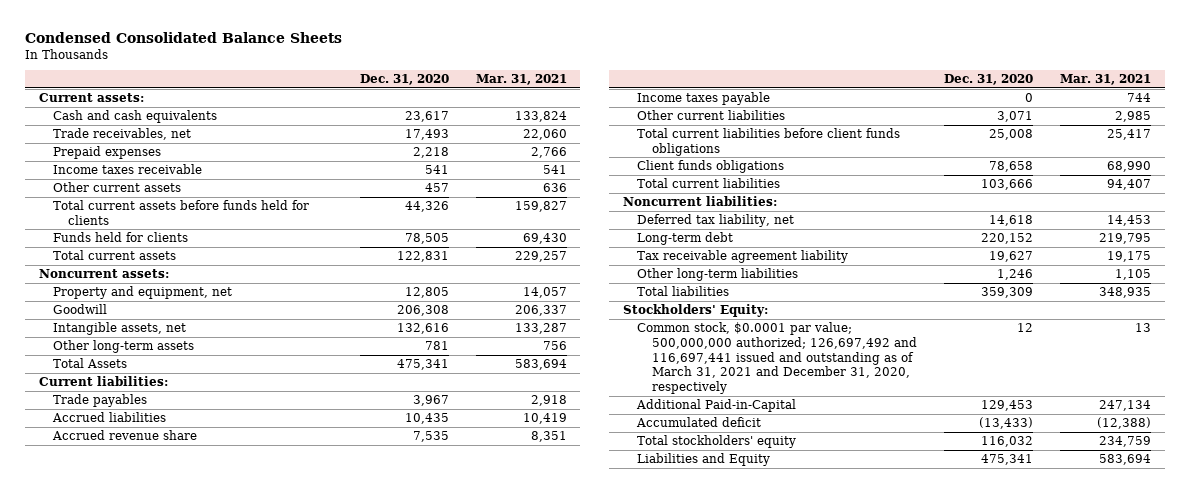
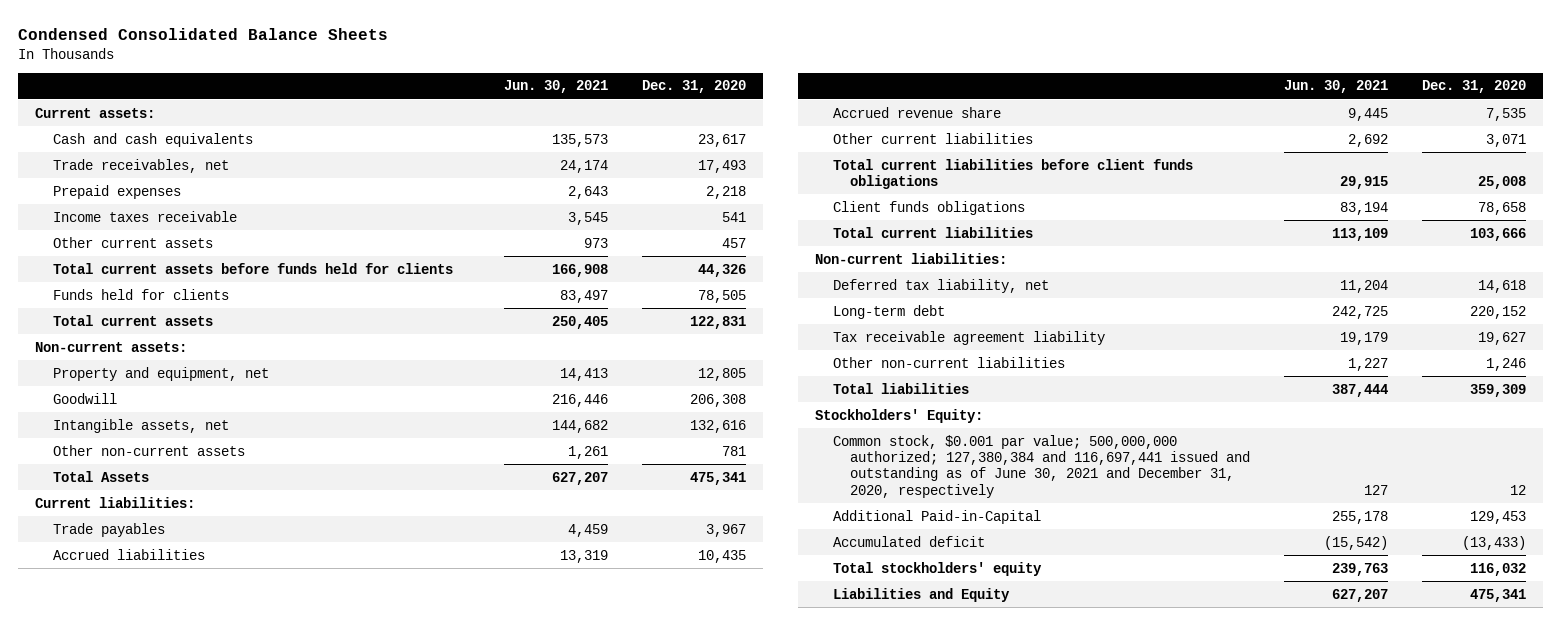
- | Dec. 31, 2020 | Mar. 31, 2021
+ | Jun. 30, 2021 | Dec. 31, 2020
- Noncurrent assets:
+ Non-current assets:
- Other long-term assets | 781 | 756
+ Other non-current assets | 1,261 | 781
- Income taxes payable | 0 | 744
- Noncurrent liabilities:
+ Non-current liabilities:
- Other long-term liabilities | 1,246 | 1,105
+ Other non-current liabilities | 1,227 | 1,246
- Common stock, $0.0001 par value; 500,000,000 authorized; 126,697,492 and 116,697,441 issued and outstanding as of March 31, 2021 and December 31, 2020, respectively | 12 | 13
+ Common stock, $0.001 par value; 500,000,000 authorized; 127,380,384 and 116,697,441 issued and outstanding as of June 30, 2021 and December 31, 2020, respectively | 127 | 12

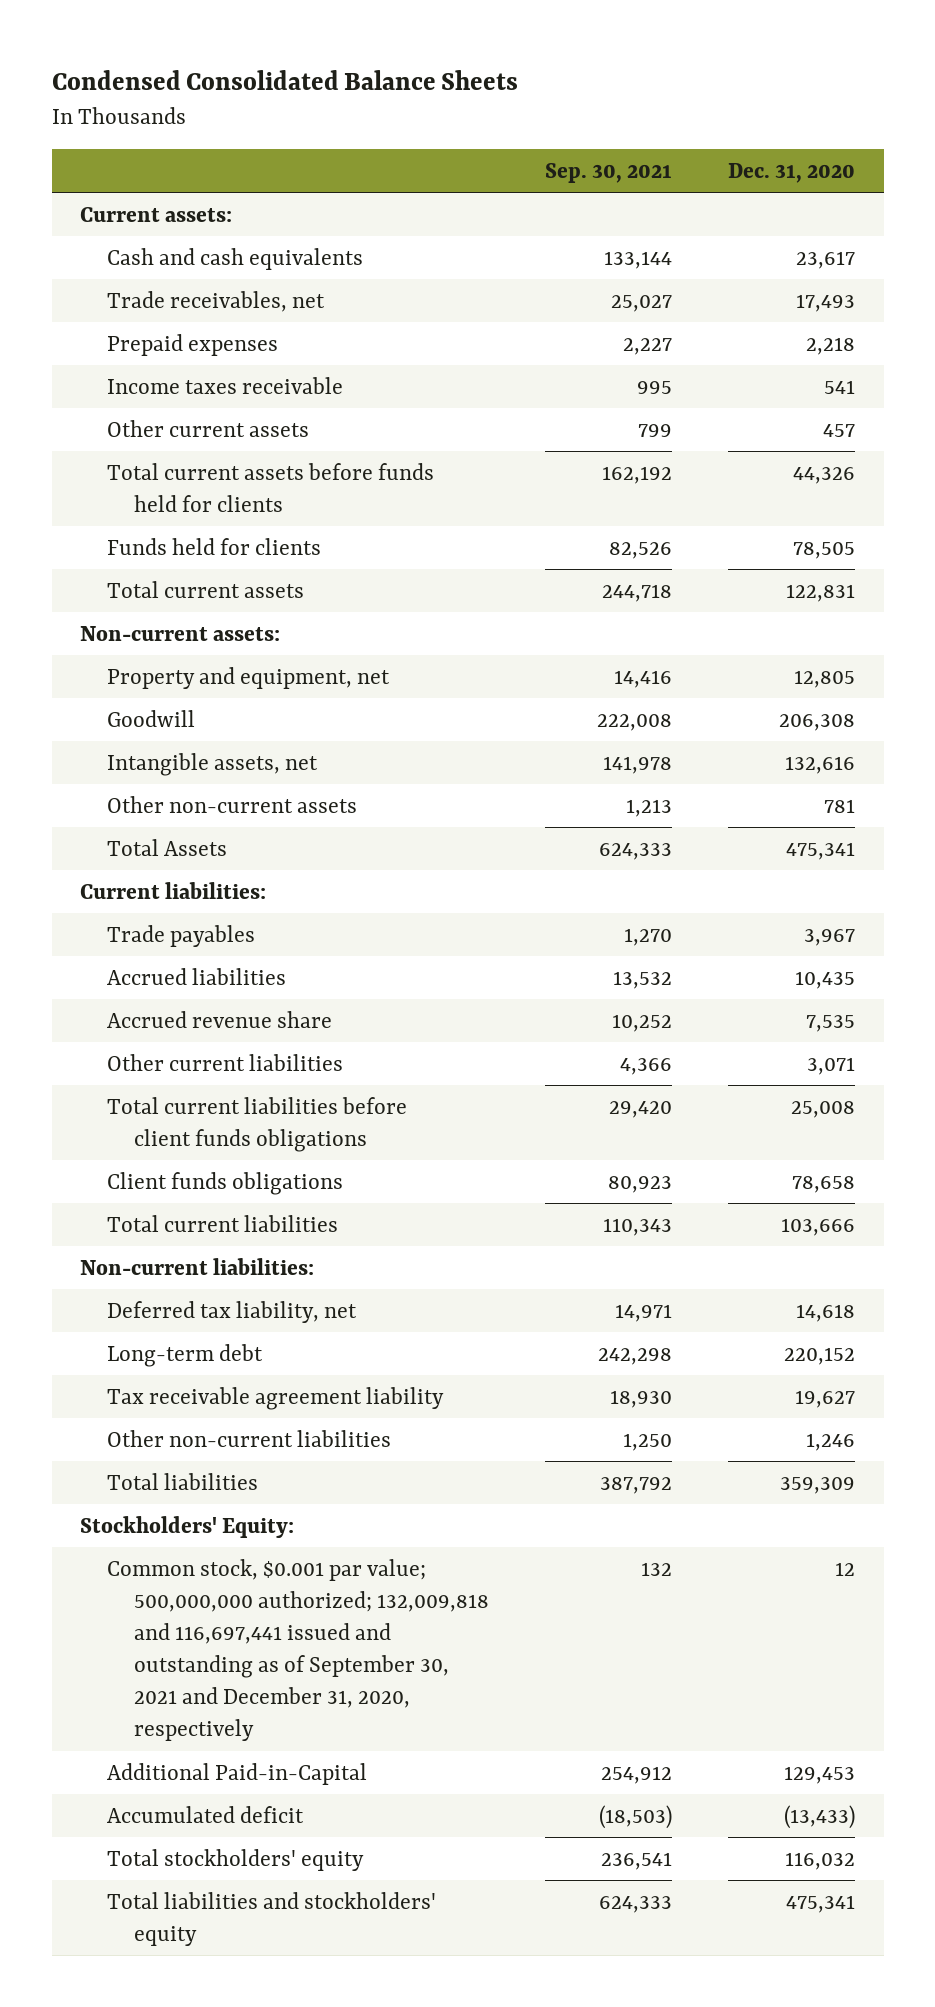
- | Jun. 30, 2021 | Dec. 31, 2020
+ | Sep. 30, 2021 | Dec. 31, 2020
- Common stock, $0.001 par value; 500,000,000 authorized; 127,380,384 and 116,697,441 issued and outstanding as of June 30, 2021 and December 31, 2020, respectively | 127 | 12
+ Common stock, $0.001 par value; 500,000,000 authorized; 132,009,818 and 116,697,441 issued and outstanding as of September 30, 2021 and December 31, 2020, respectively | 132 | 12
- Liabilities and Equity | 627,207 | 475,341
+ Total liabilities and stockholders' equity | 624,333 | 475,341

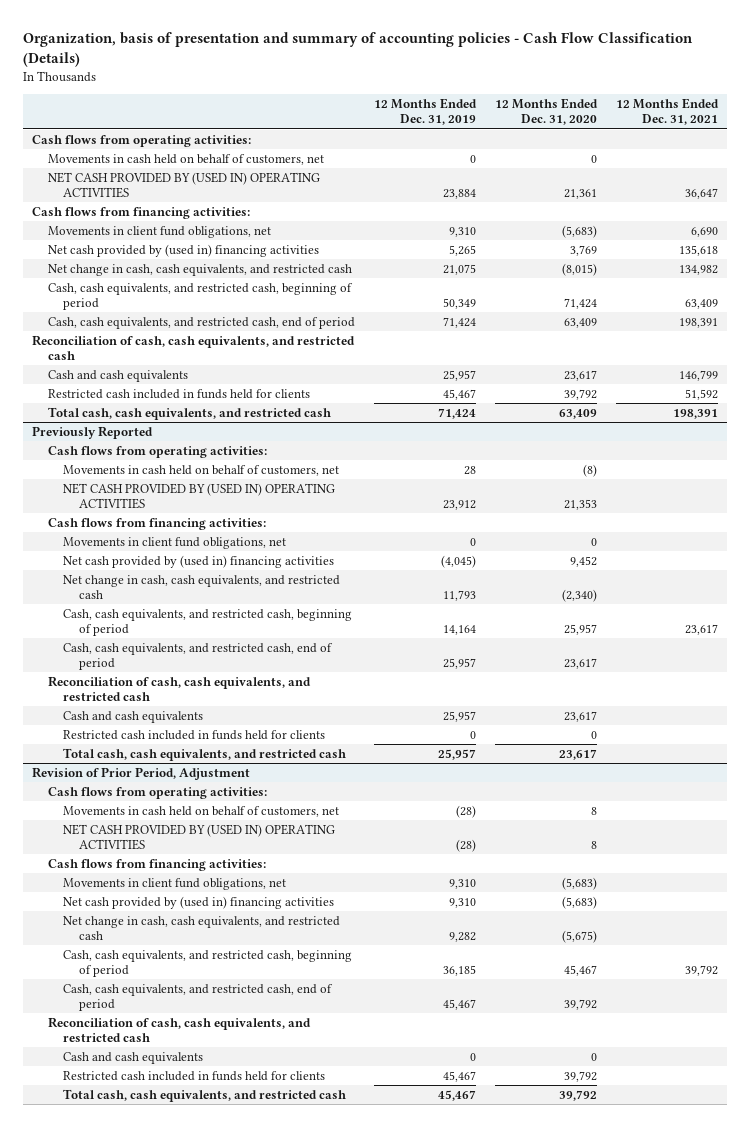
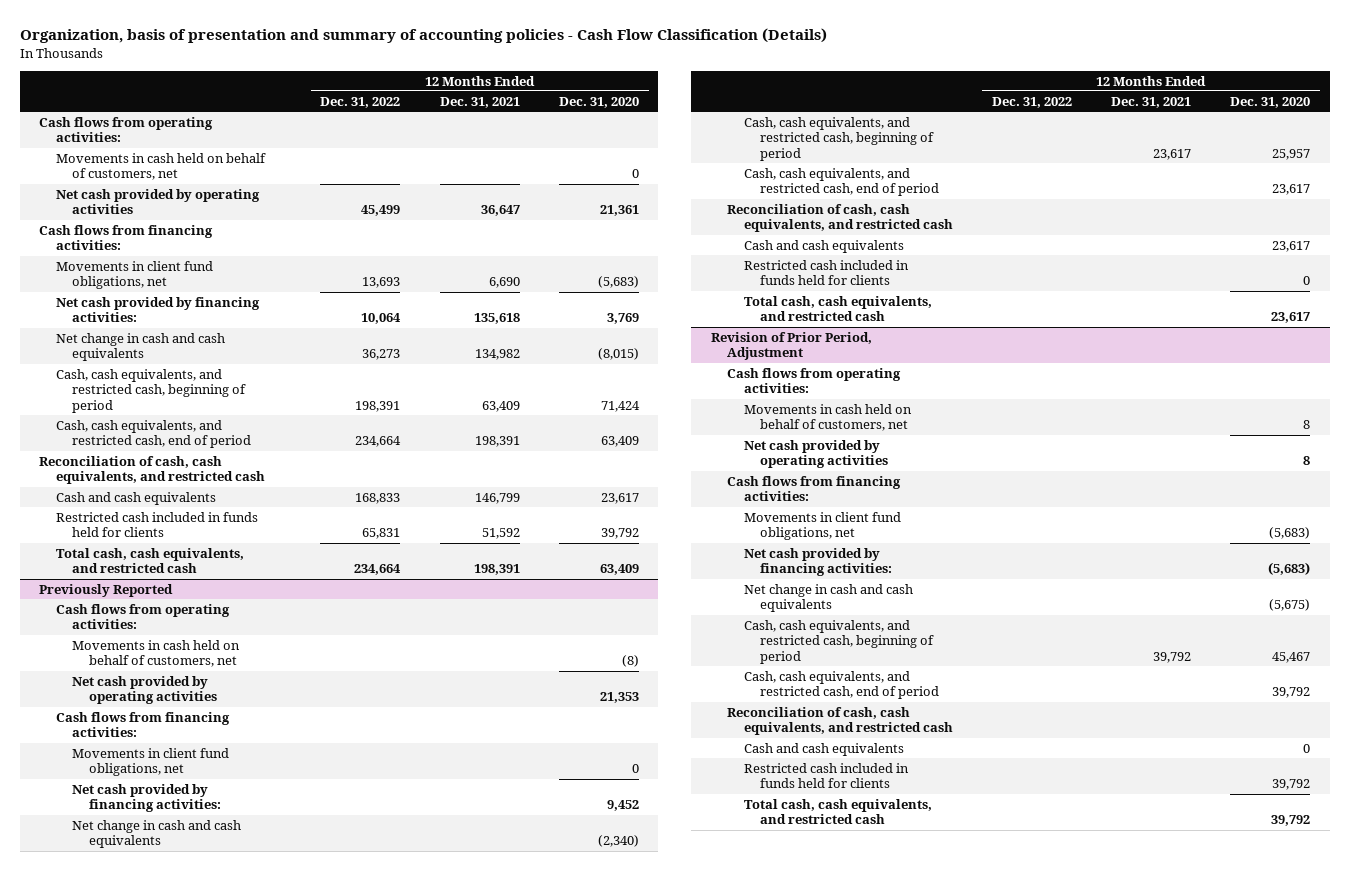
- | 12 Months Ended Dec. 31, 2019 | 12 Months Ended Dec. 31, 2020 | 12 Months Ended Dec. 31, 2021
+ | 12 Months Ended Dec. 31, 2022 | 12 Months Ended Dec. 31, 2021 | 12 Months Ended Dec. 31, 2020
- NET CASH PROVIDED BY (USED IN) OPERATING ACTIVITIES | 23,884 | 21,361 | 36,647
+ Net cash provided by operating activities | 45,499 | 36,647 | 21,361
- Net cash provided by (used in) financing activities | 5,265 | 3,769 | 135,618
- Net change in cash, cash equivalents, and restricted cash | 21,075 | (8,015) | 134,982
+ Net cash provided by financing activities: | 10,064 | 135,618 | 3,769
+ Net change in cash and cash equivalents | 36,273 | 134,982 | (8,015)
@ Previously Reported
- NET CASH PROVIDED BY (USED IN) OPERATING ACTIVITIES | 23,912 | 21,353 |
+ Net cash provided by operating activities | | | 21,353
- Net cash provided by (used in) financing activities | (4,045) | 9,452 |
- Net change in cash, cash equivalents, and restricted cash | 11,793 | (2,340) |
+ Net cash provided by financing activities: | | | 9,452
+ Net change in cash and cash equivalents | | | (2,340)
@ Revision of Prior Period, Adjustment
- NET CASH PROVIDED BY (USED IN) OPERATING ACTIVITIES | (28) | 8 |
+ Net cash provided by operating activities | | | 8
- Net cash provided by (used in) financing activities | 9,310 | (5,683) |
- Net change in cash, cash equivalents, and restricted cash | 9,282 | (5,675) |
+ Net cash provided by financing activities: | | | (5,683)
+ Net change in cash and cash equivalents | | | (5,675)

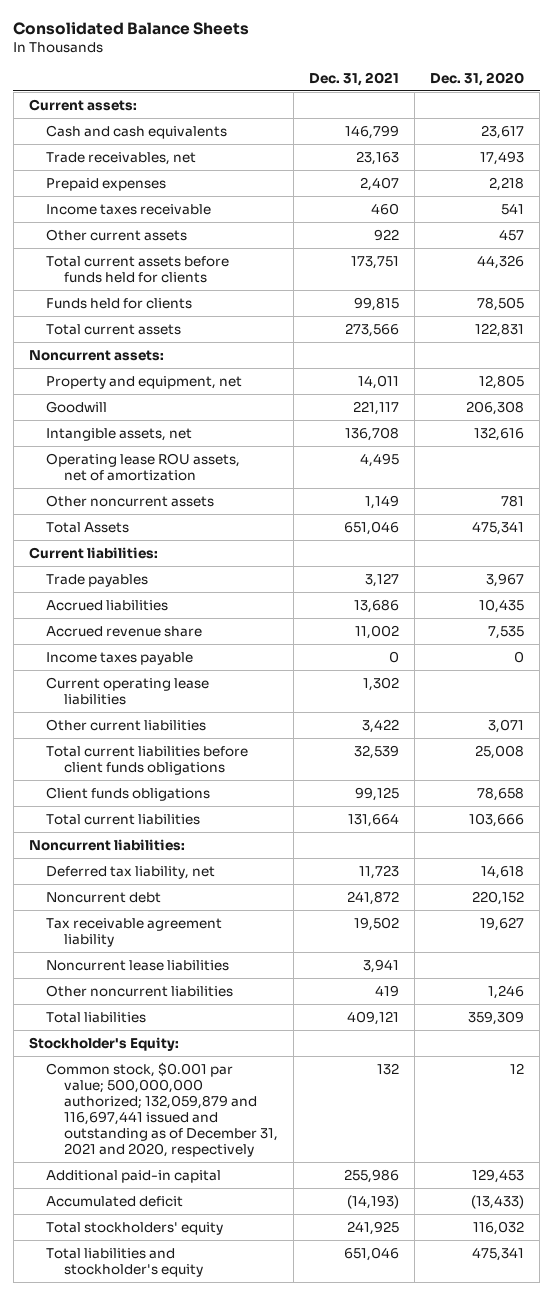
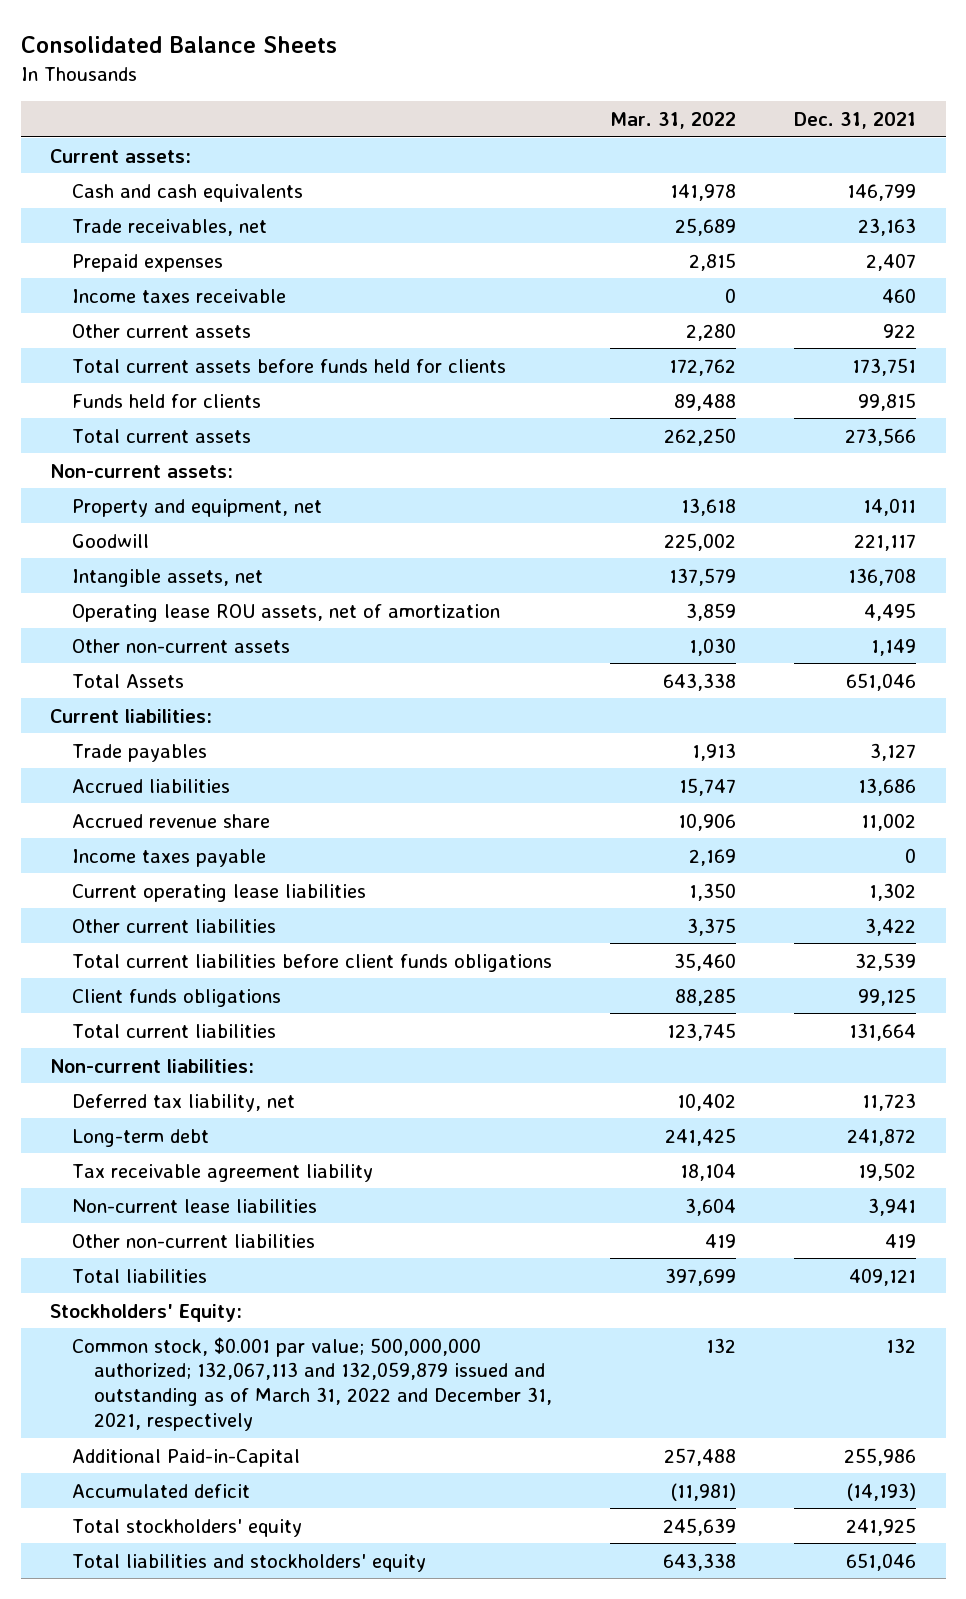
- | Dec. 31, 2021 | Dec. 31, 2020
+ | Mar. 31, 2022 | Dec. 31, 2021
- Noncurrent assets:
+ Non-current assets:
- Other noncurrent assets | 1,149 | 781
+ Other non-current assets | 1,030 | 1,149
- Noncurrent liabilities:
+ Non-current liabilities:
- Noncurrent debt | 241,872 | 220,152
+ Long-term debt | 241,425 | 241,872
- Noncurrent lease liabilities | 3,941 |
- Other noncurrent liabilities | 419 | 1,246
+ Non-current lease liabilities | 3,604 | 3,941
+ Other non-current liabilities | 419 | 419
- Stockholder's Equity:
- Common stock, $0.001 par value; 500,000,000 authorized; 132,059,879 and 116,697,441 issued and outstanding as of December 31, 2021 and 2020, respectively | 132 | 12
- Additional paid-in capital | 255,986 | 129,453
+ Stockholders' Equity:
+ Common stock, $0.001 par value; 500,000,000 authorized; 132,067,113 and 132,059,879 issued and outstanding as of March 31, 2022 and December 31, 2021, respectively | 132 | 132
+ Additional Paid-in-Capital | 257,488 | 255,986
- Total liabilities and stockholder's equity | 651,046 | 475,341
+ Total liabilities and stockholders' equity | 643,338 | 651,046

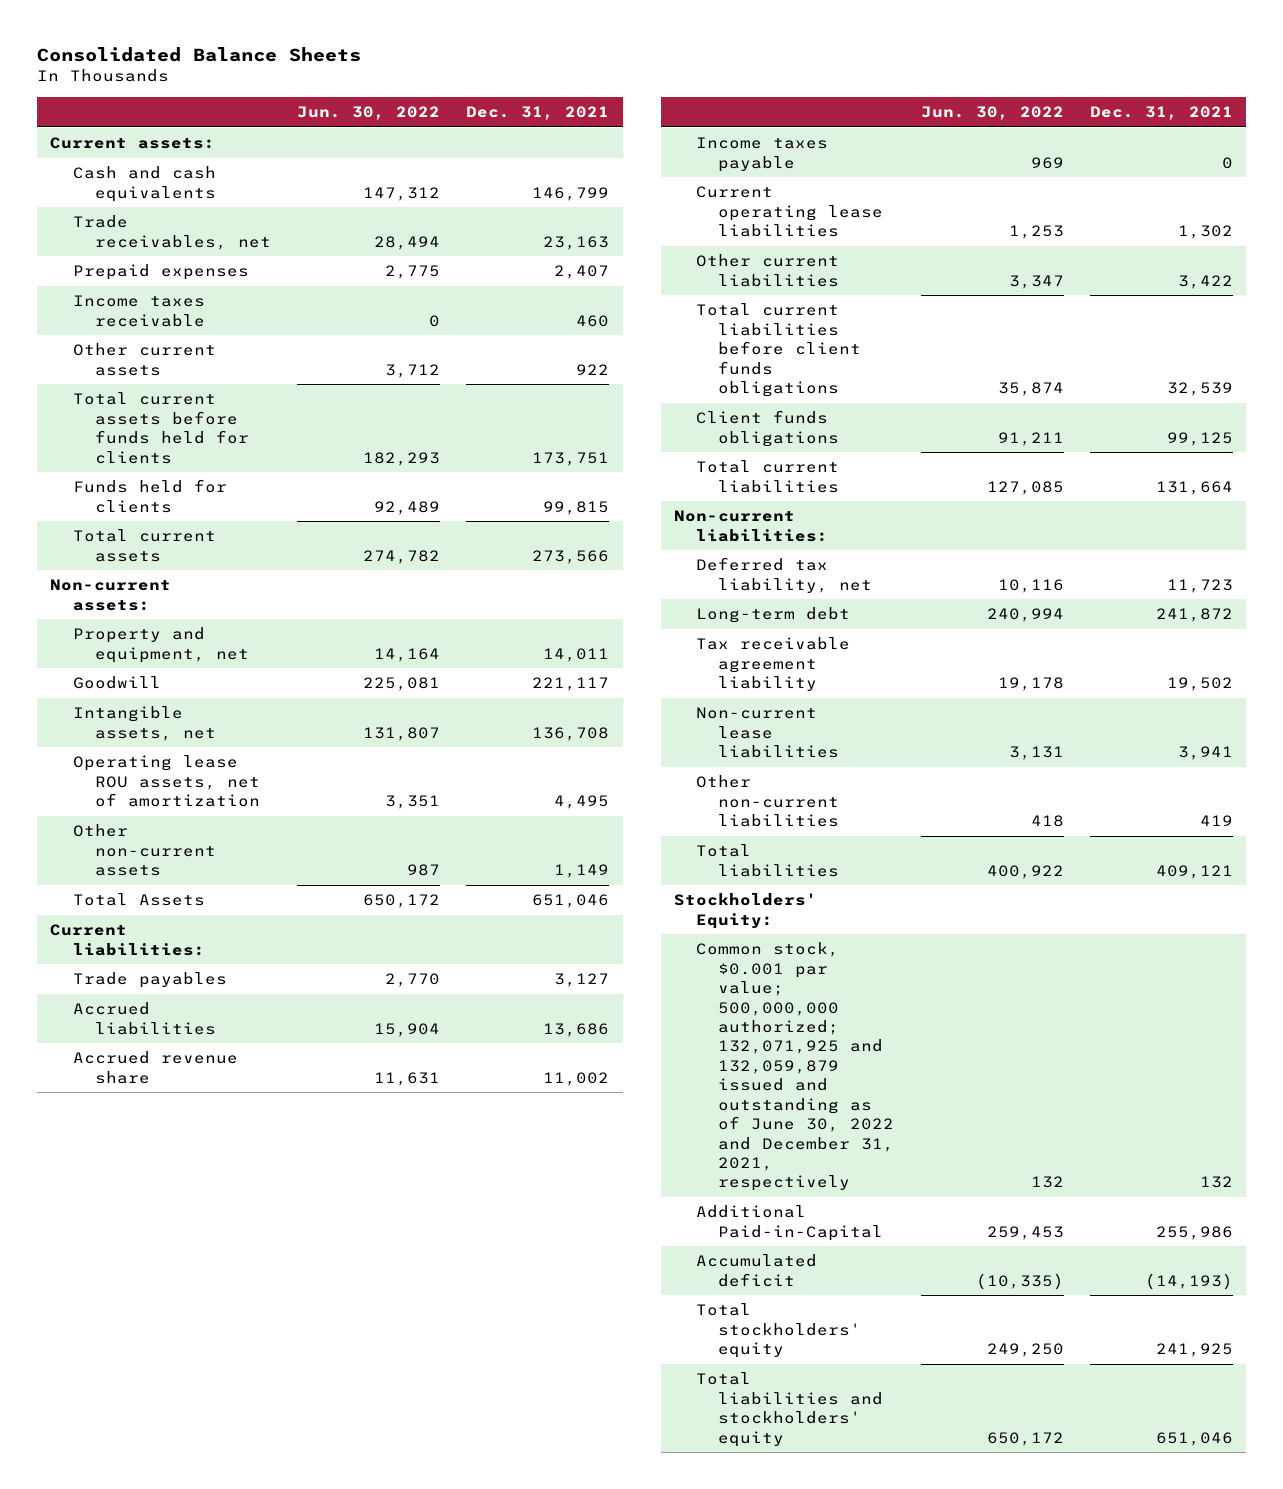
- | Mar. 31, 2022 | Dec. 31, 2021
+ | Jun. 30, 2022 | Dec. 31, 2021
- Common stock, $0.001 par value; 500,000,000 authorized; 132,067,113 and 132,059,879 issued and outstanding as of March 31, 2022 and December 31, 2021, respectively | 132 | 132
+ Common stock, $0.001 par value; 500,000,000 authorized; 132,071,925 and 132,059,879 issued and outstanding as of June 30, 2022 and December 31, 2021, respectively | 132 | 132

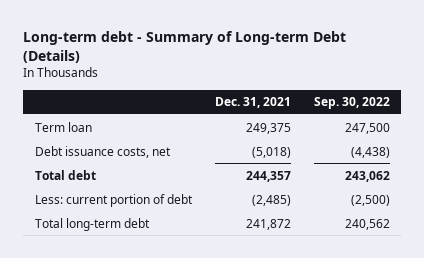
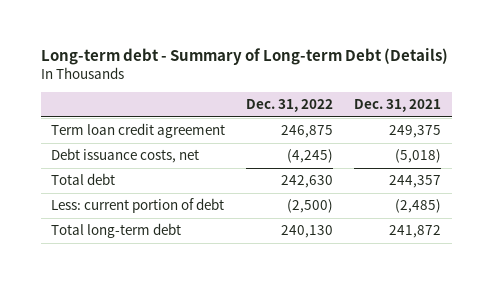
- | Dec. 31, 2021 | Sep. 30, 2022
+ | Dec. 31, 2022 | Dec. 31, 2021
- Term loan | 249,375 | 247,500
+ Term loan credit agreement | 246,875 | 249,375

